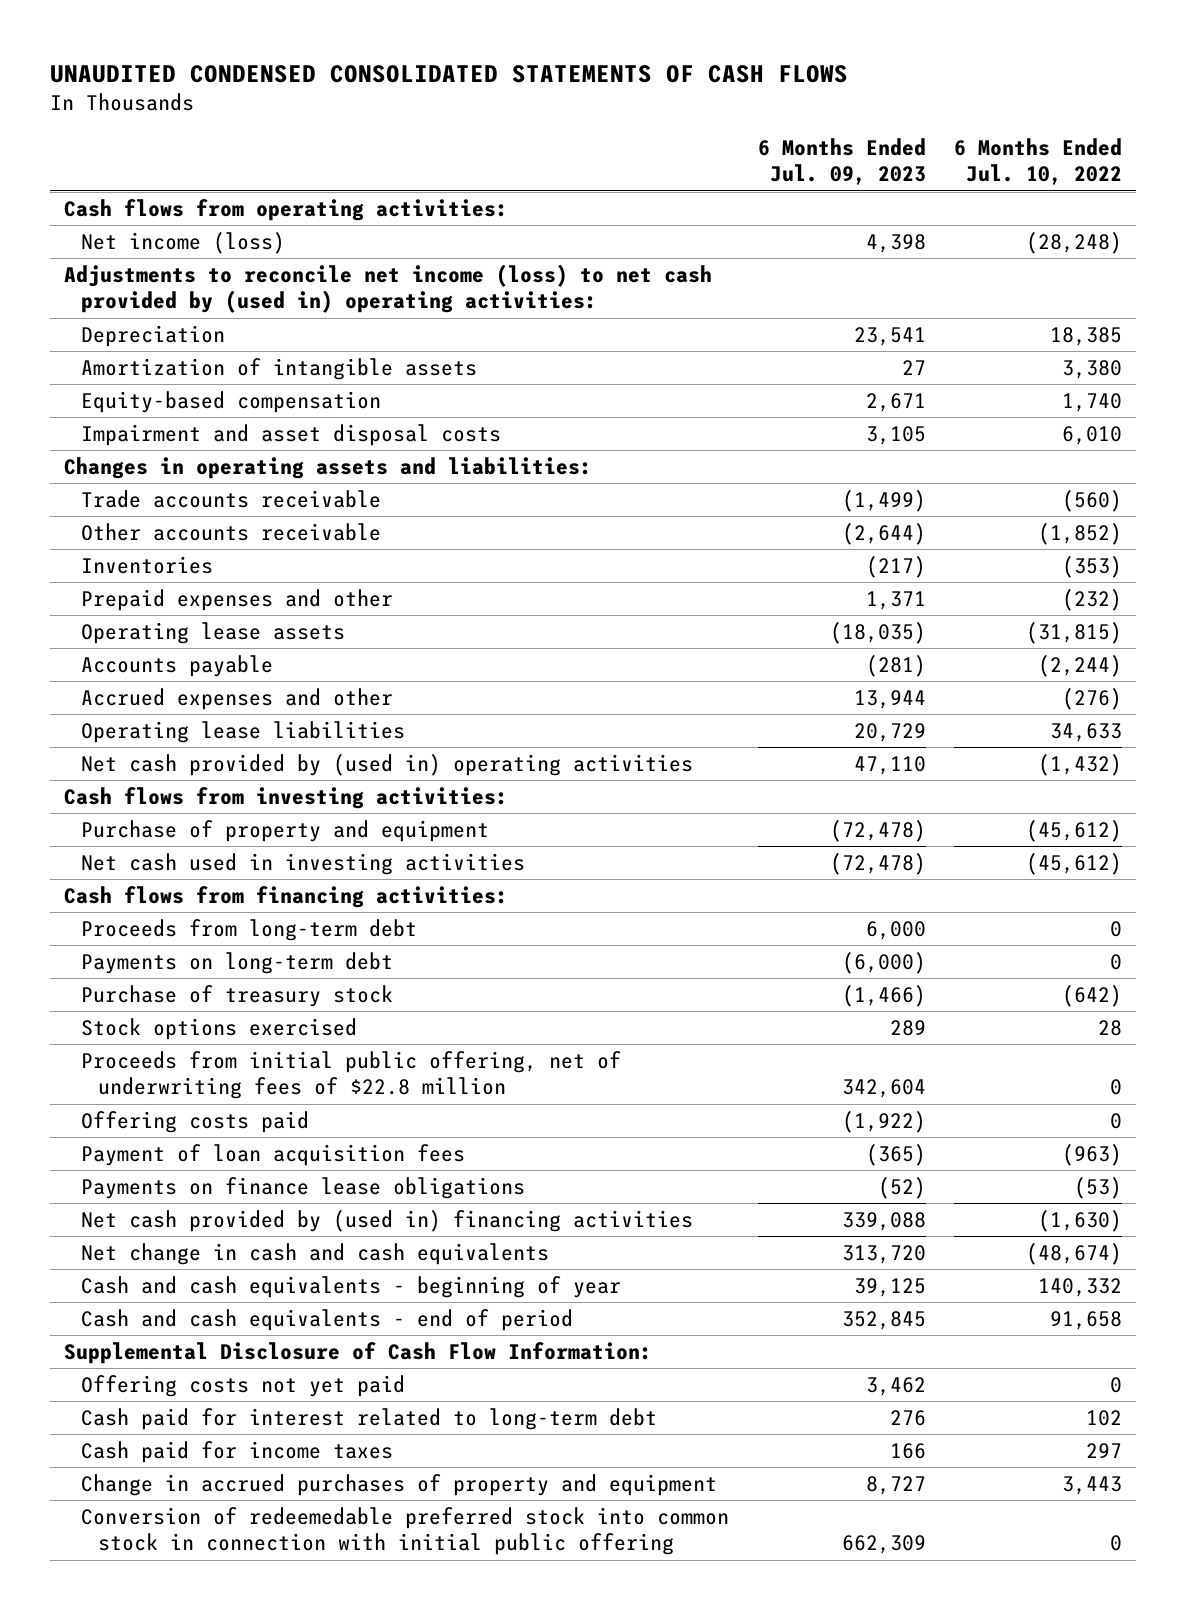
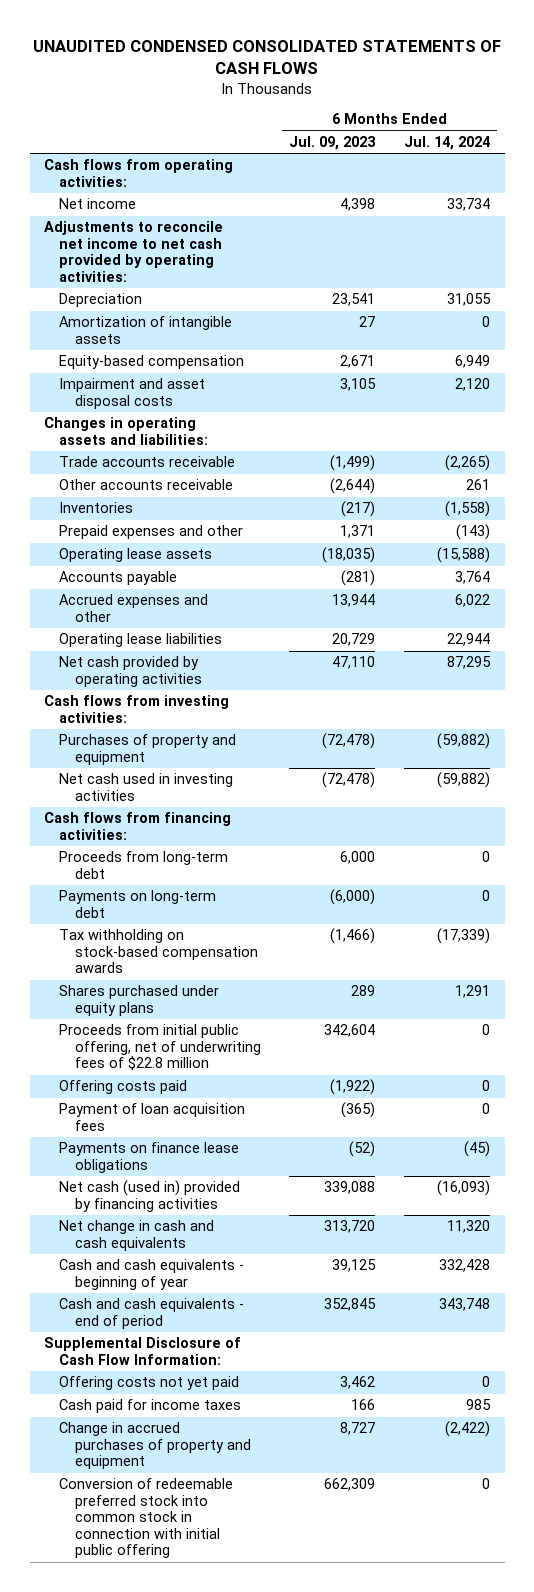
- | 6 Months Ended Jul. 09, 2023 | 6 Months Ended Jul. 10, 2022
+ | 6 Months Ended Jul. 09, 2023 | 6 Months Ended Jul. 14, 2024
- Net income (loss) | 4,398 | (28,248)
- Adjustments to reconcile net income (loss) to net cash provided by (used in) operating activities:
+ Net income | 4,398 | 33,734
+ Adjustments to reconcile net income to net cash provided by operating activities:
- Net cash provided by (used in) operating activities | 47,110 | (1,432)
+ Net cash provided by operating activities | 47,110 | 87,295
- Purchase of property and equipment | (72,478) | (45,612)
+ Purchases of property and equipment | (72,478) | (59,882)
- Purchase of treasury stock | (1,466) | (642)
- Stock options exercised | 289 | 28
+ Tax withholding on stock-based compensation awards | (1,466) | (17,339)
+ Shares purchased under equity plans | 289 | 1,291
- Net cash provided by (used in) financing activities | 339,088 | (1,630)
+ Net cash (used in) provided by financing activities | 339,088 | (16,093)
- Cash paid for interest related to long-term debt | 276 | 102
- Conversion of redeemedable preferred stock into common stock in connection with initial public offering | 662,309 | 0
+ Conversion of redeemable preferred stock into common stock in connection with initial public offering | 662,309 | 0

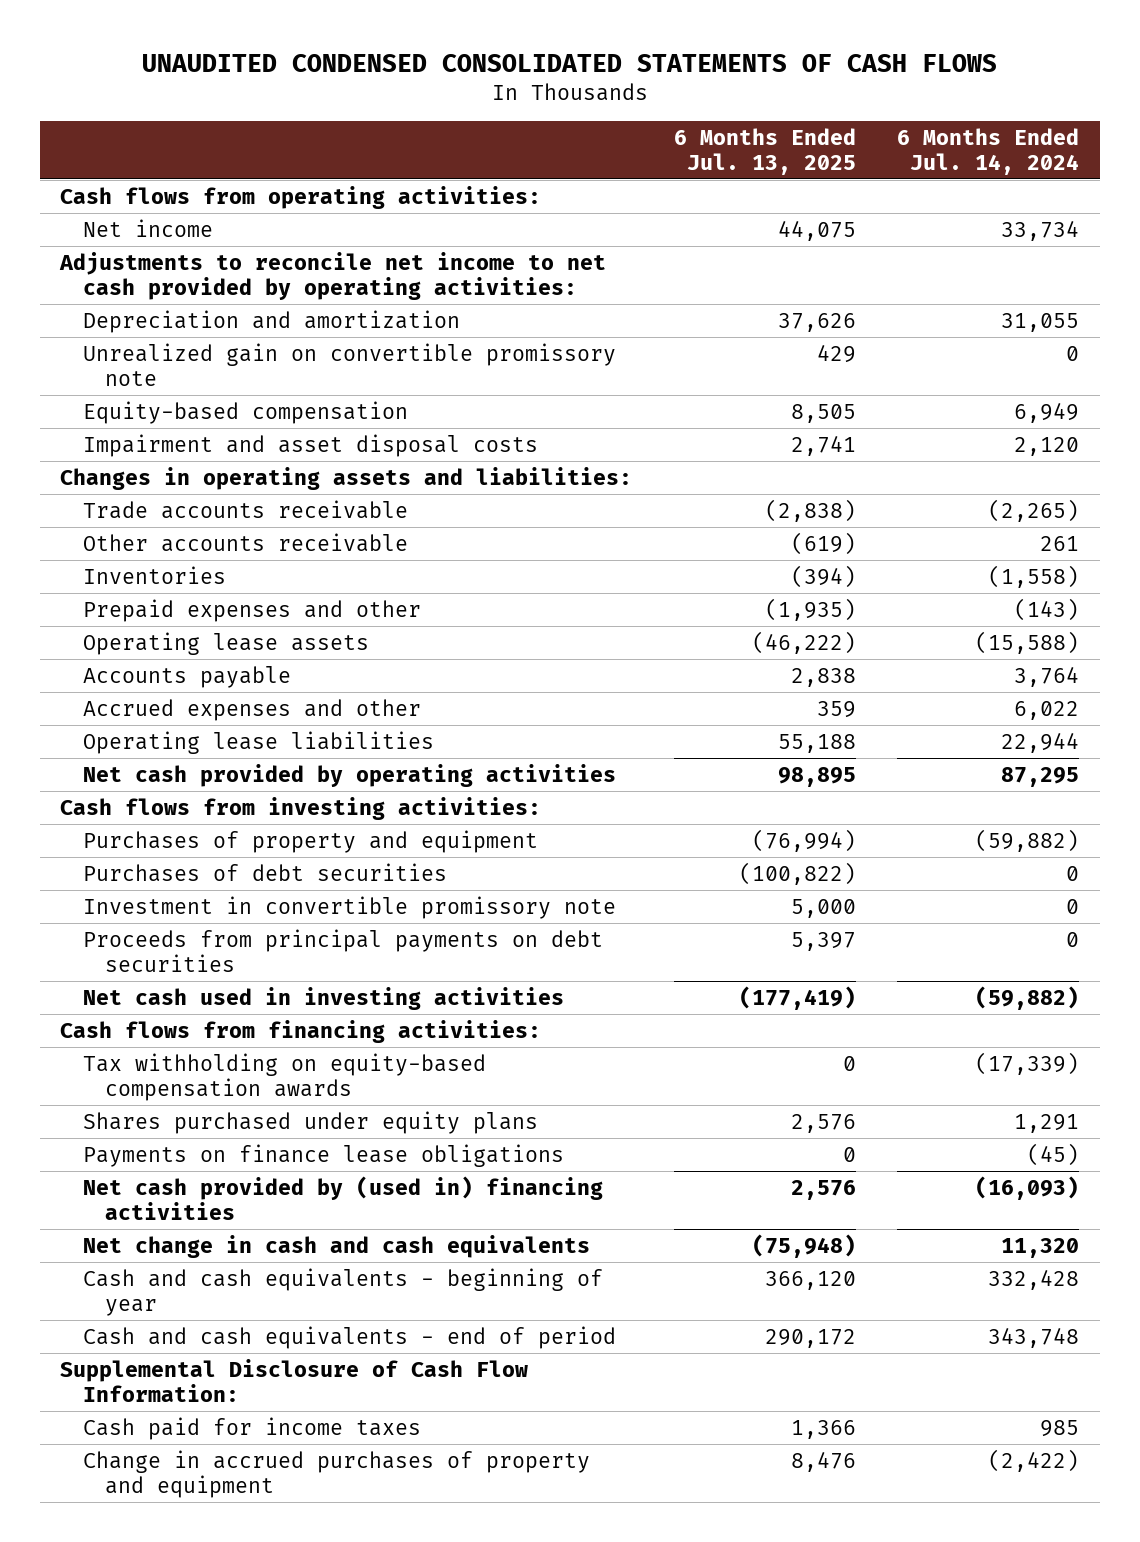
- | 6 Months Ended Jul. 09, 2023 | 6 Months Ended Jul. 14, 2024
+ | 6 Months Ended Jul. 13, 2025 | 6 Months Ended Jul. 14, 2024
- Depreciation | 23,541 | 31,055
- Amortization of intangible assets | 27 | 0
+ Depreciation and amortization | 37,626 | 31,055
+ Unrealized gain on convertible promissory note | 429 | 0
+ Purchases of debt securities | (100,822) | 0
+ Investment in convertible promissory note | 5,000 | 0
+ Proceeds from principal payments on debt securities | 5,397 | 0
- Proceeds from long-term debt | 6,000 | 0
- Payments on long-term debt | (6,000) | 0
- Tax withholding on stock-based compensation awards | (1,466) | (17,339)
+ Tax withholding on equity-based compensation awards | 0 | (17,339)
- Proceeds from initial public offering, net of underwriting fees of $22.8 million | 342,604 | 0
- Offering costs paid | (1,922) | 0
- Payment of loan acquisition fees | (365) | 0
- Net cash (used in) provided by financing activities | 339,088 | (16,093)
+ Net cash provided by (used in) financing activities | 2,576 | (16,093)
- Offering costs not yet paid | 3,462 | 0
- Conversion of redeemable preferred stock into common stock in connection with initial public offering | 662,309 | 0

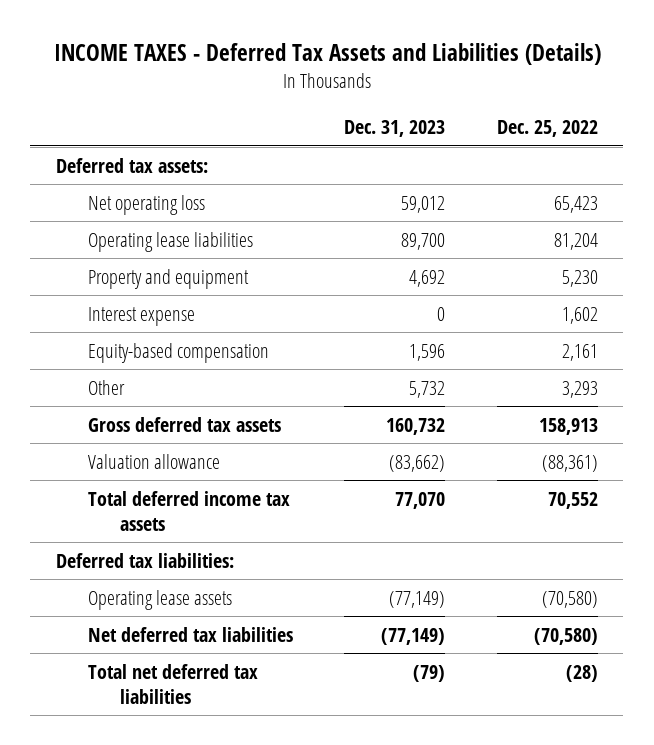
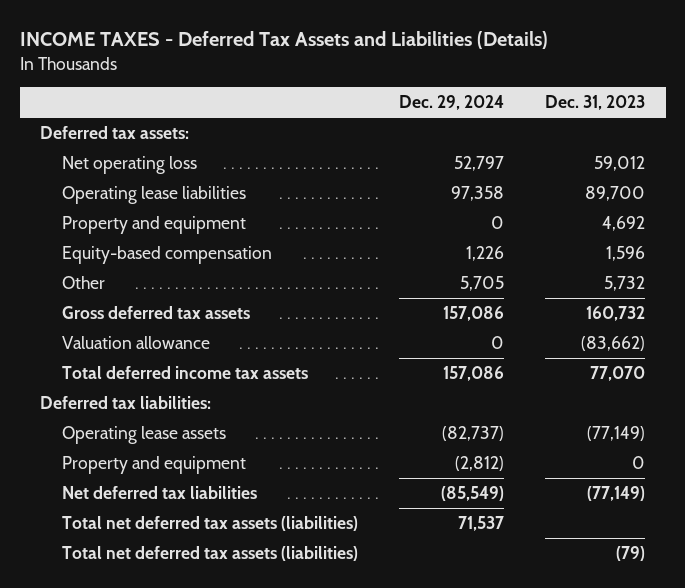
- | Dec. 31, 2023 | Dec. 25, 2022
+ | Dec. 29, 2024 | Dec. 31, 2023
- Interest expense | 0 | 1,602
+ Property and equipment | (2,812) | 0
- Total net deferred tax liabilities | (79) | (28)
+ Total net deferred tax assets (liabilities) | 71,537 |
+ Total net deferred tax assets (liabilities) | | (79)

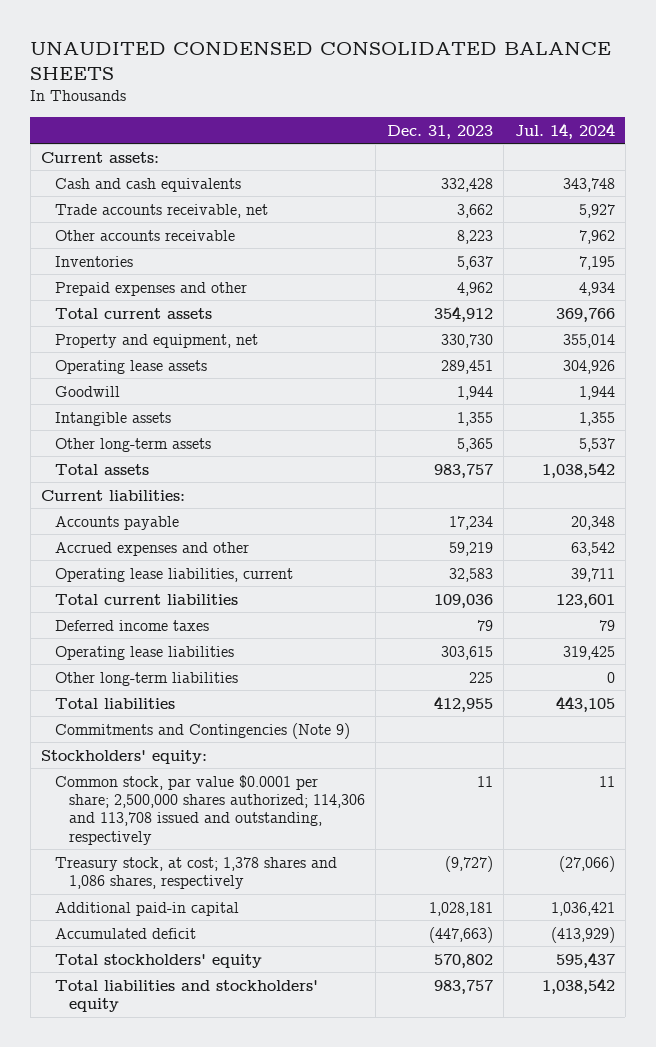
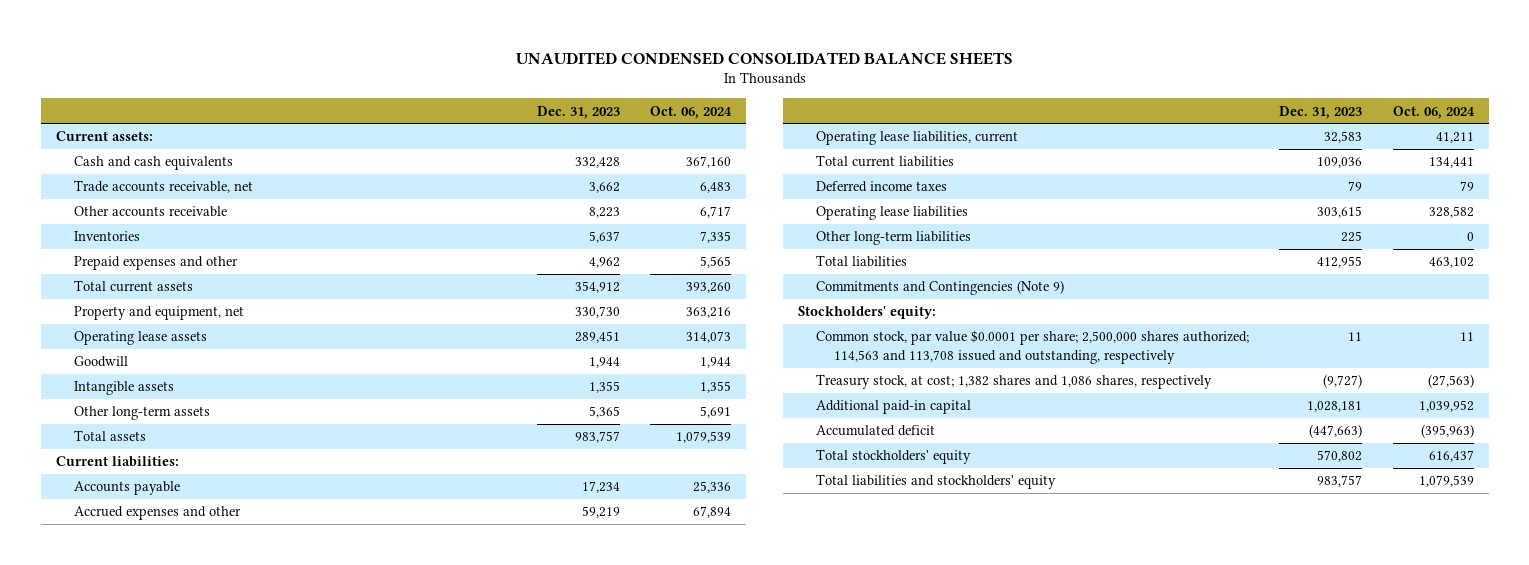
- | Dec. 31, 2023 | Jul. 14, 2024
+ | Dec. 31, 2023 | Oct. 06, 2024
- Common stock, par value $0.0001 per share; 2,500,000 shares authorized; 114,306 and 113,708 issued and outstanding, respectively | 11 | 11
- Treasury stock, at cost; 1,378 shares and 1,086 shares, respectively | (9,727) | (27,066)
+ Common stock, par value $0.0001 per share; 2,500,000 shares authorized; 114,563 and 113,708 issued and outstanding, respectively | 11 | 11
+ Treasury stock, at cost; 1,382 shares and 1,086 shares, respectively | (9,727) | (27,563)

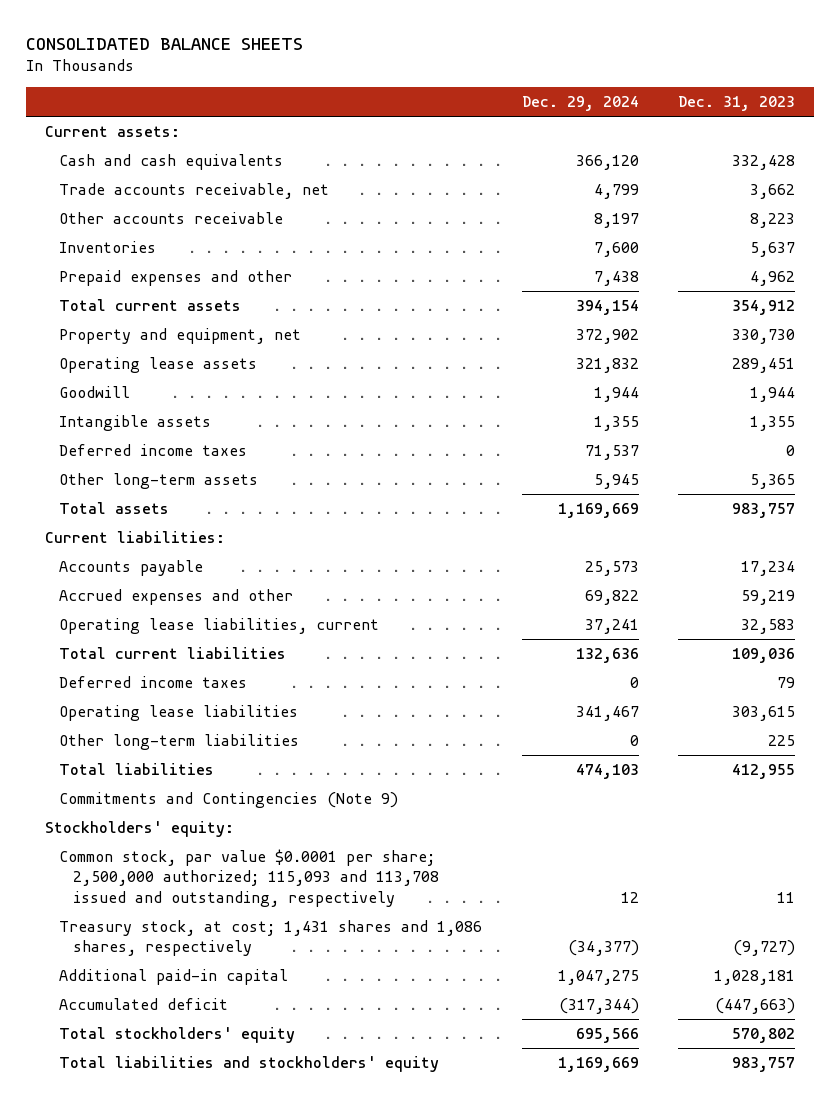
- UNAUDITED CONDENSED CONSOLIDATED BALANCE SHEETS
+ CONSOLIDATED BALANCE SHEETS
- | Dec. 31, 2023 | Oct. 06, 2024
+ | Dec. 29, 2024 | Dec. 31, 2023
+ Deferred income taxes | 71,537 | 0
- Common stock, par value $0.0001 per share; 2,500,000 shares authorized; 114,563 and 113,708 issued and outstanding, respectively | 11 | 11
- Treasury stock, at cost; 1,382 shares and 1,086 shares, respectively | (9,727) | (27,563)
+ Common stock, par value $0.0001 per share; 2,500,000 authorized; 115,093 and 113,708 issued and outstanding, respectively | 12 | 11
+ Treasury stock, at cost; 1,431 shares and 1,086 shares, respectively | (34,377) | (9,727)

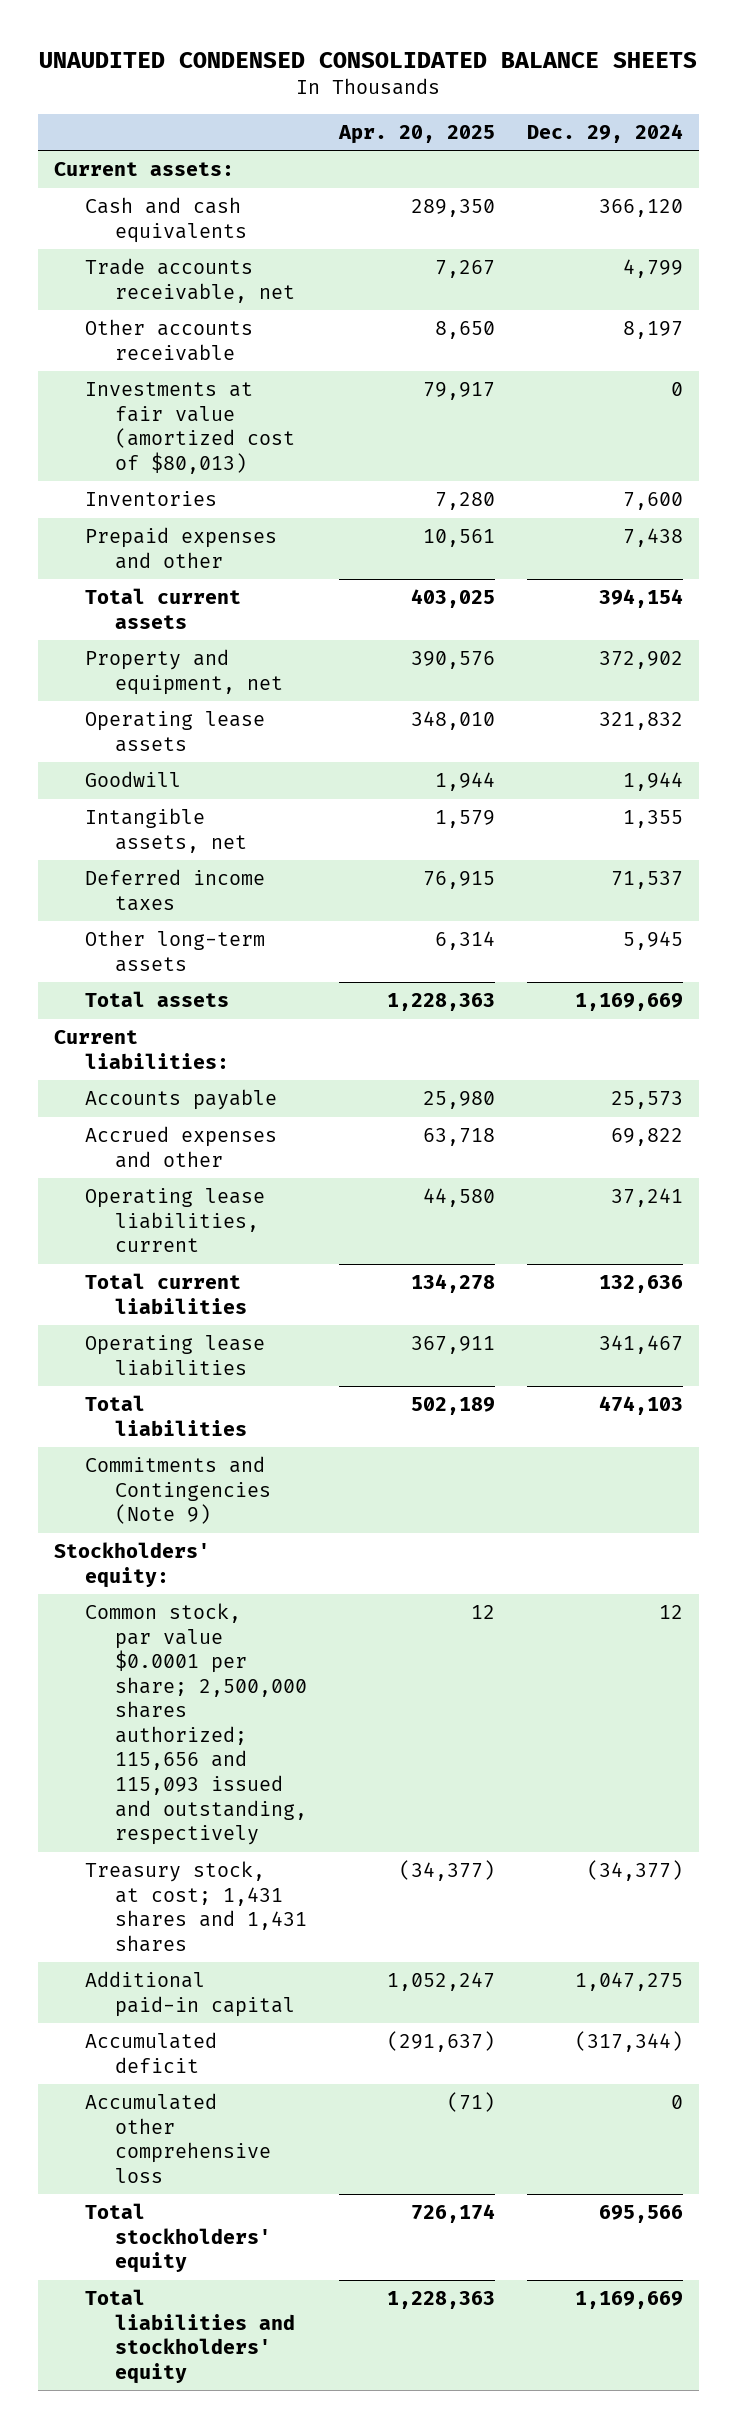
- CONSOLIDATED BALANCE SHEETS
+ UNAUDITED CONDENSED CONSOLIDATED BALANCE SHEETS
- | Dec. 29, 2024 | Dec. 31, 2023
+ | Apr. 20, 2025 | Dec. 29, 2024
+ Investments at fair value (amortized cost of $80,013) | 79,917 | 0
- Intangible assets | 1,355 | 1,355
+ Intangible assets, net | 1,579 | 1,355
- Deferred income taxes | 0 | 79
- Other long-term liabilities | 0 | 225
- Common stock, par value $0.0001 per share; 2,500,000 authorized; 115,093 and 113,708 issued and outstanding, respectively | 12 | 11
- Treasury stock, at cost; 1,431 shares and 1,086 shares, respectively | (34,377) | (9,727)
+ Common stock, par value $0.0001 per share; 2,500,000 shares authorized; 115,656 and 115,093 issued and outstanding, respectively | 12 | 12
+ Treasury stock, at cost; 1,431 shares and 1,431 shares | (34,377) | (34,377)
+ Accumulated other comprehensive loss | (71) | 0

